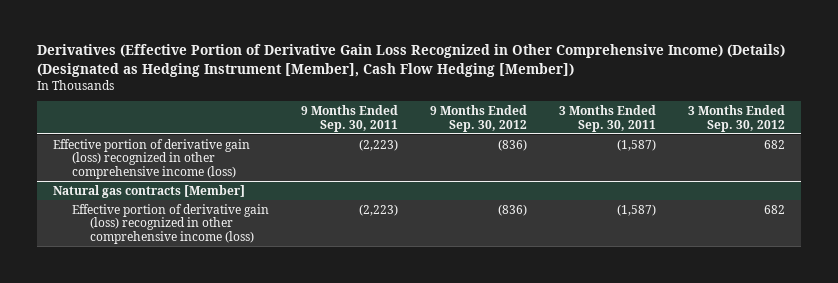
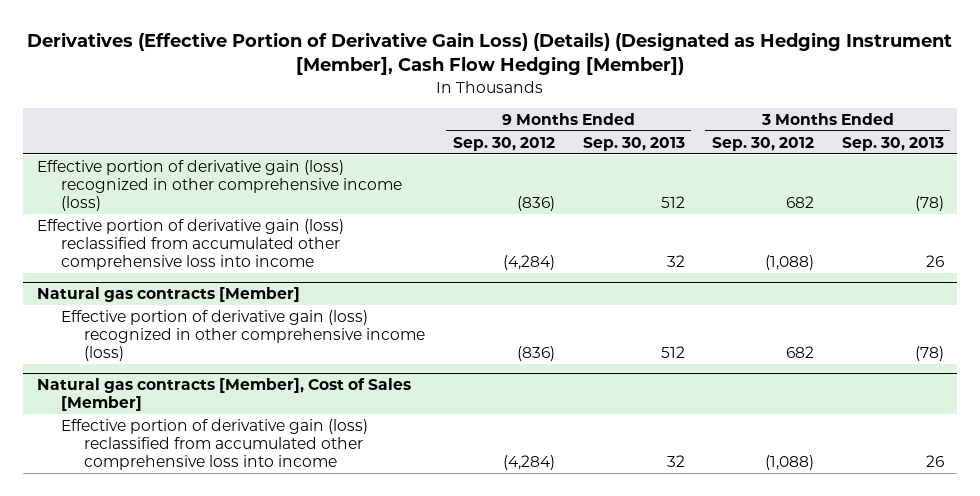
- Derivatives (Effective Portion of Derivative Gain Loss Recognized in Other Comprehensive Income) (Details) (Designated as Hedging Instrument [Member], Cash Flow Hedging [Member])
+ Derivatives (Effective Portion of Derivative Gain Loss) (Details) (Designated as Hedging Instrument [Member], Cash Flow Hedging [Member])
- | 9 Months Ended Sep. 30, 2011 | 9 Months Ended Sep. 30, 2012 | 3 Months Ended Sep. 30, 2011 | 3 Months Ended Sep. 30, 2012
+ | 9 Months Ended Sep. 30, 2012 | 9 Months Ended Sep. 30, 2013 | 3 Months Ended Sep. 30, 2012 | 3 Months Ended Sep. 30, 2013
+ Effective portion of derivative gain (loss) reclassified from accumulated other comprehensive loss into income | (4,284) | 32 | (1,088) | 26
+ Natural gas contracts [Member], Cost of Sales [Member]
+ Effective portion of derivative gain (loss) reclassified from accumulated other comprehensive loss into income | (4,284) | 32 | (1,088) | 26

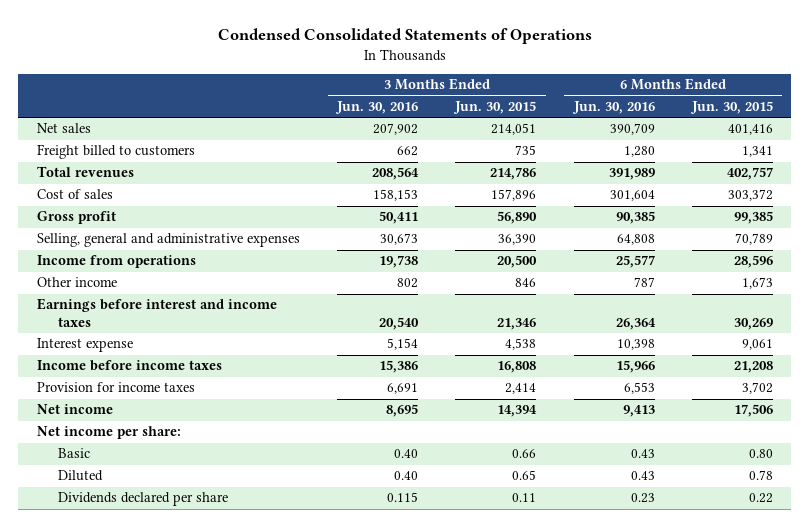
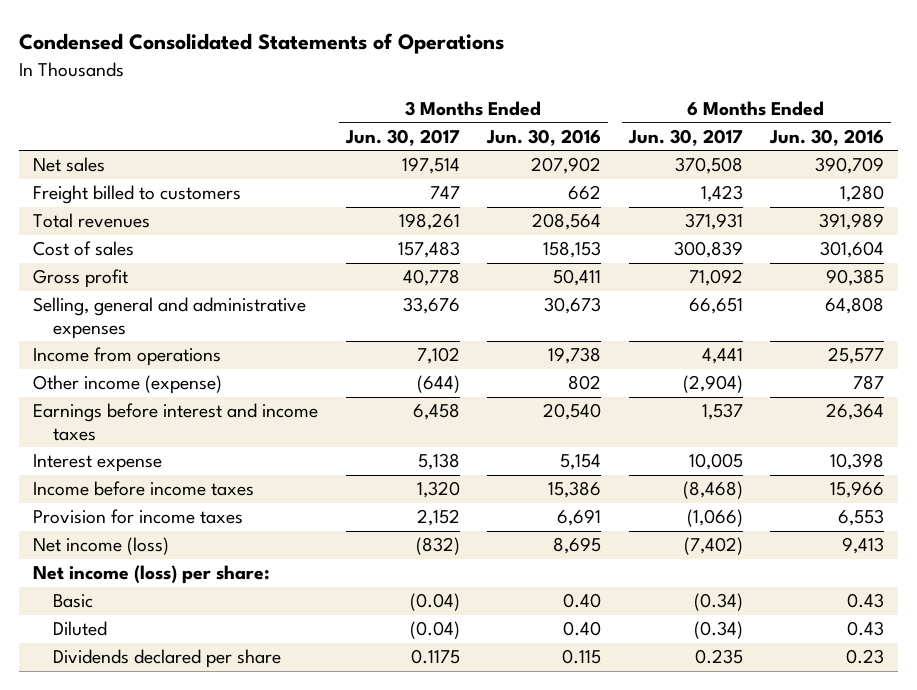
- | 3 Months Ended Jun. 30, 2016 | 3 Months Ended Jun. 30, 2015 | 6 Months Ended Jun. 30, 2016 | 6 Months Ended Jun. 30, 2015
+ | 3 Months Ended Jun. 30, 2017 | 3 Months Ended Jun. 30, 2016 | 6 Months Ended Jun. 30, 2017 | 6 Months Ended Jun. 30, 2016
- Other income | 802 | 846 | 787 | 1,673
+ Other income (expense) | (644) | 802 | (2,904) | 787
- Net income | 8,695 | 14,394 | 9,413 | 17,506
- Net income per share:
+ Net income (loss) | (832) | 8,695 | (7,402) | 9,413
+ Net income (loss) per share:

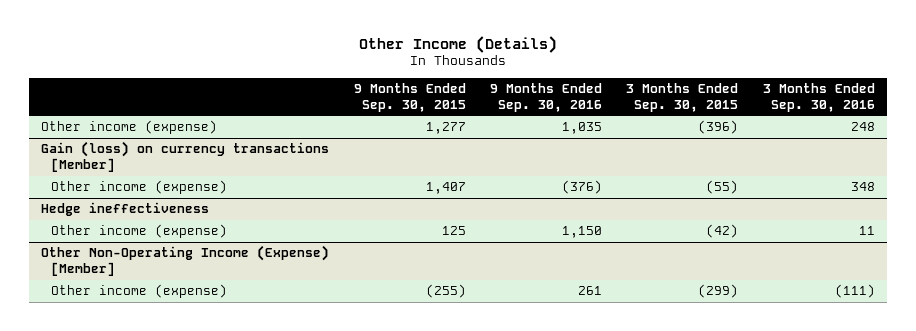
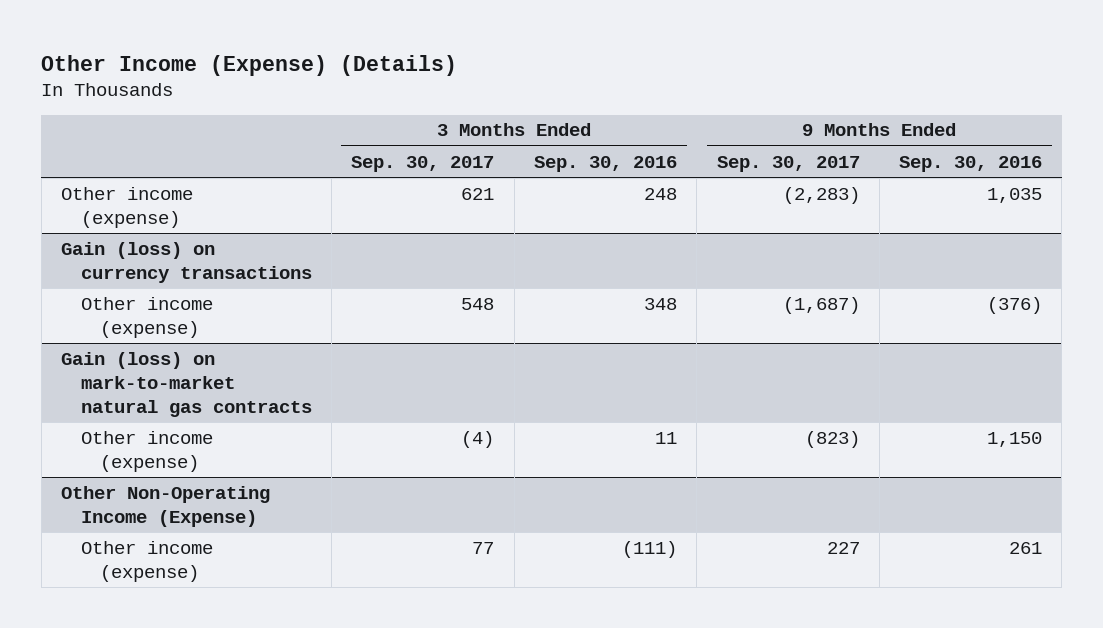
- Other Income (Details)
+ Other Income (Expense) (Details)
- | 9 Months Ended Sep. 30, 2015 | 9 Months Ended Sep. 30, 2016 | 3 Months Ended Sep. 30, 2015 | 3 Months Ended Sep. 30, 2016
+ | 3 Months Ended Sep. 30, 2017 | 3 Months Ended Sep. 30, 2016 | 9 Months Ended Sep. 30, 2017 | 9 Months Ended Sep. 30, 2016
- Gain (loss) on currency transactions [Member]
+ Gain (loss) on currency transactions
- Hedge ineffectiveness
+ Gain (loss) on mark-to-market natural gas contracts
- Other Non-Operating Income (Expense) [Member]
+ Other Non-Operating Income (Expense)

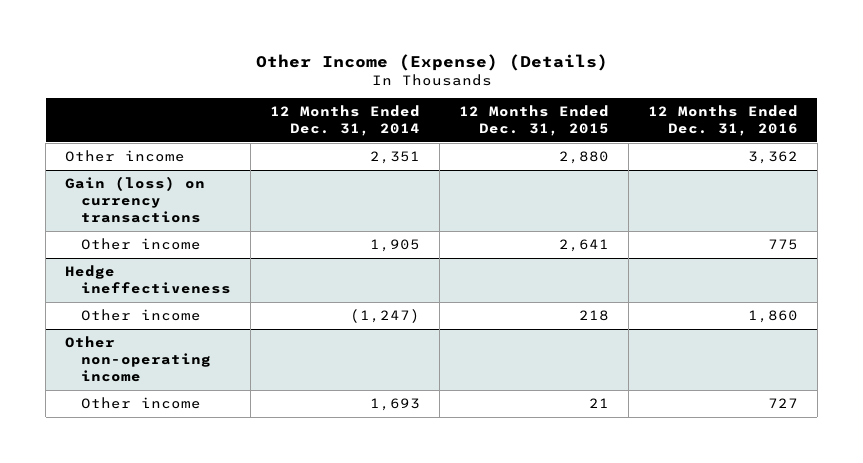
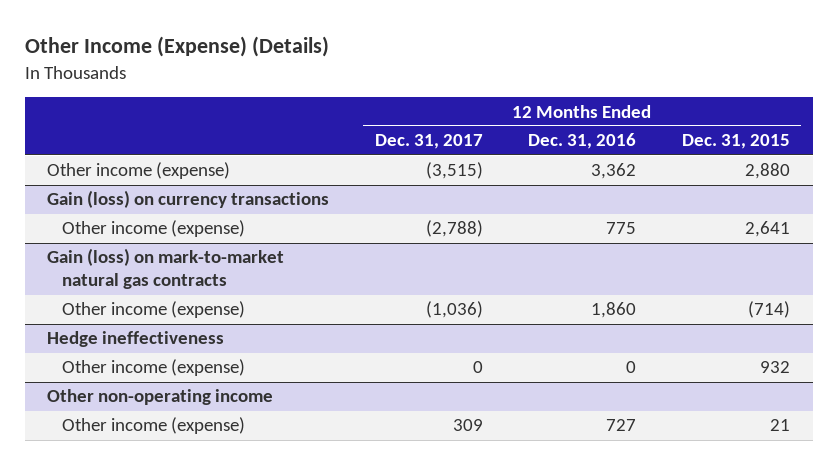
- | 12 Months Ended Dec. 31, 2014 | 12 Months Ended Dec. 31, 2015 | 12 Months Ended Dec. 31, 2016
+ | 12 Months Ended Dec. 31, 2017 | 12 Months Ended Dec. 31, 2016 | 12 Months Ended Dec. 31, 2015
- Other income | 2,351 | 2,880 | 3,362
+ Other income (expense) | (3,515) | 3,362 | 2,880
@ Gain (loss) on currency transactions
- Other income | 1,905 | 2,641 | 775
+ Other income (expense) | (2,788) | 775 | 2,641
+ Gain (loss) on mark-to-market natural gas contracts
+ Other income (expense) | (1,036) | 1,860 | (714)
@ Hedge ineffectiveness
- Other income | (1,247) | 218 | 1,860
+ Other income (expense) | 0 | 0 | 932
@ Other non-operating income
- Other income | 1,693 | 21 | 727
+ Other income (expense) | 309 | 727 | 21

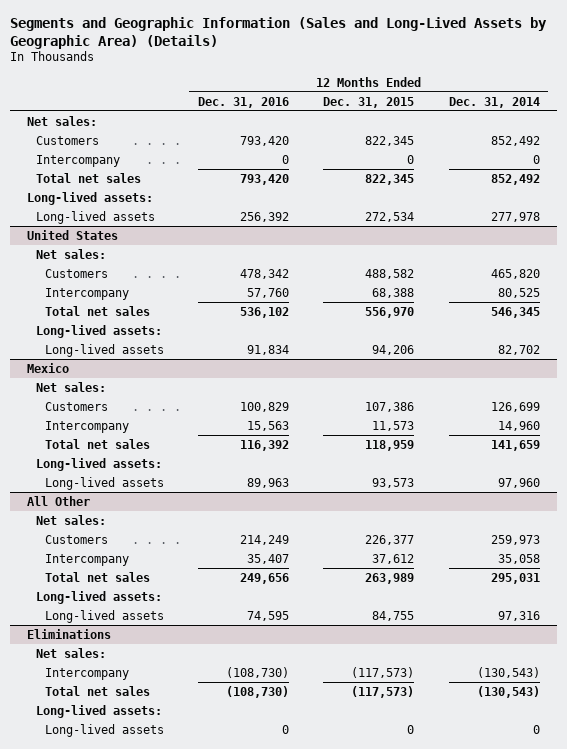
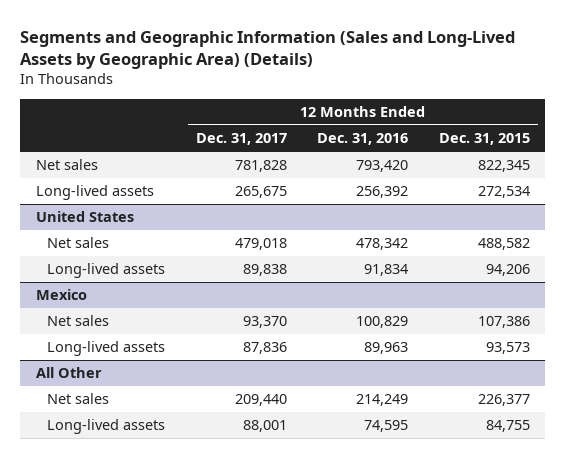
- | 12 Months Ended Dec. 31, 2016 | 12 Months Ended Dec. 31, 2015 | 12 Months Ended Dec. 31, 2014
+ | 12 Months Ended Dec. 31, 2017 | 12 Months Ended Dec. 31, 2016 | 12 Months Ended Dec. 31, 2015
- Net sales:
- Customers | 793,420 | 822,345 | 852,492
- Intercompany | 0 | 0 | 0
- Total net sales | 793,420 | 822,345 | 852,492
- Long-lived assets:
+ Net sales | 781,828 | 793,420 | 822,345
@ United States
- Net sales:
- Customers | 478,342 | 488,582 | 465,820
- Intercompany | 57,760 | 68,388 | 80,525
- Total net sales | 536,102 | 556,970 | 546,345
- Long-lived assets:
+ Net sales | 479,018 | 478,342 | 488,582
@ Mexico
- Net sales:
- Customers | 100,829 | 107,386 | 126,699
- Intercompany | 15,563 | 11,573 | 14,960
- Total net sales | 116,392 | 118,959 | 141,659
- Long-lived assets:
+ Net sales | 93,370 | 100,829 | 107,386
@ All Other
- Net sales:
- Customers | 214,249 | 226,377 | 259,973
- Intercompany | 35,407 | 37,612 | 35,058
- Total net sales | 249,656 | 263,989 | 295,031
- Long-lived assets:
+ Net sales | 209,440 | 214,249 | 226,377
- Eliminations
- Net sales:
- Intercompany | (108,730) | (117,573) | (130,543)
- Total net sales | (108,730) | (117,573) | (130,543)
- Long-lived assets:
- Long-lived assets | 0 | 0 | 0

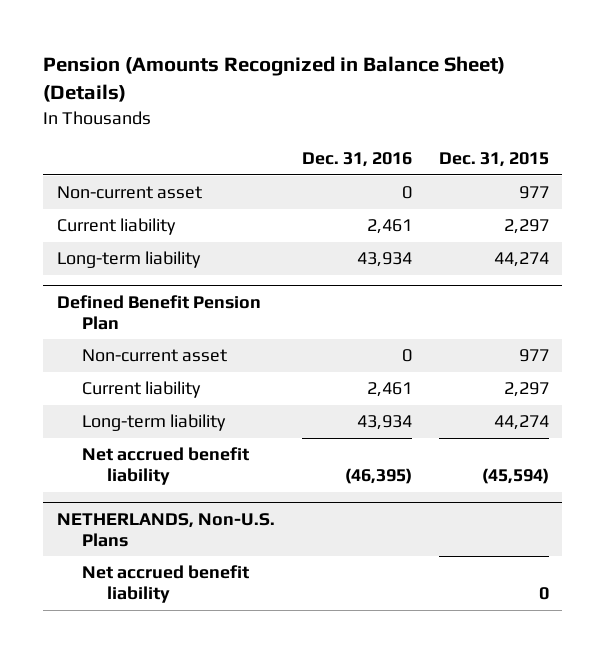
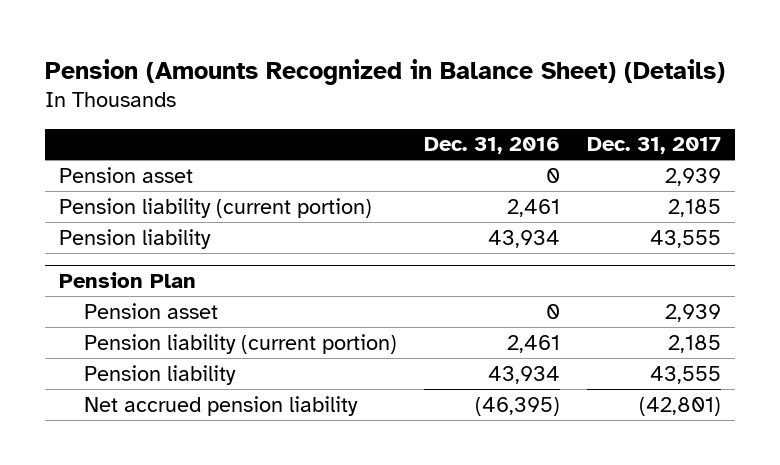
- | Dec. 31, 2016 | Dec. 31, 2015
+ | Dec. 31, 2016 | Dec. 31, 2017
- Non-current asset | 0 | 977
- Current liability | 2,461 | 2,297
- Long-term liability | 43,934 | 44,274
- Defined Benefit Pension Plan
- Non-current asset | 0 | 977
- Current liability | 2,461 | 2,297
- Long-term liability | 43,934 | 44,274
- Net accrued benefit liability | (46,395) | (45,594)
- NETHERLANDS, Non-U.S. Plans
- Net accrued benefit liability | | 0
+ Pension asset | 0 | 2,939
+ Pension liability (current portion) | 2,461 | 2,185
+ Pension liability | 43,934 | 43,555
+ Pension Plan
+ Pension asset | 0 | 2,939
+ Pension liability (current portion) | 2,461 | 2,185
+ Pension liability | 43,934 | 43,555
+ Net accrued pension liability | (46,395) | (42,801)

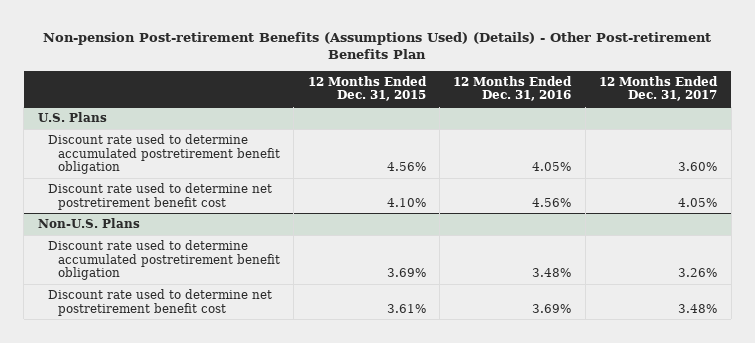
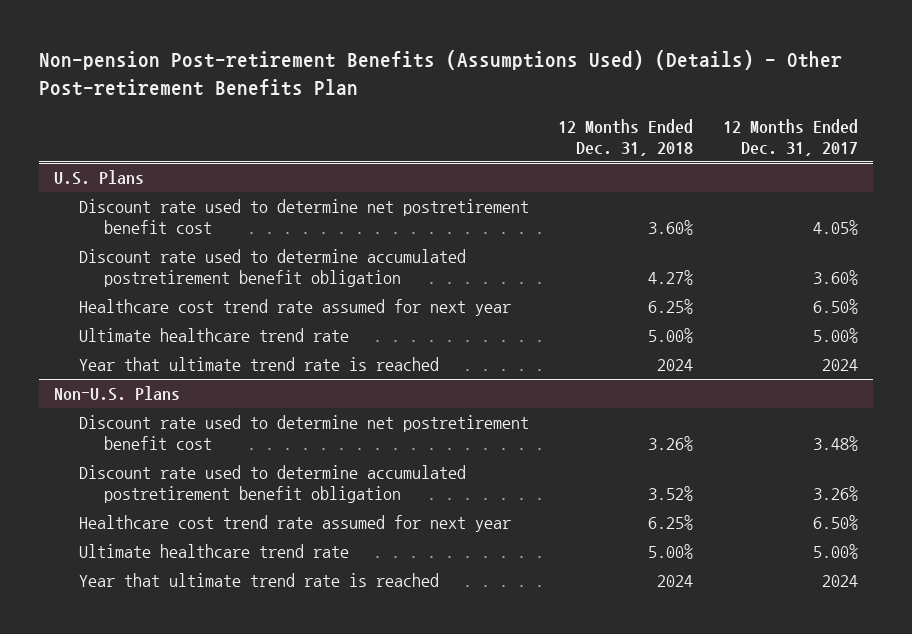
- | 12 Months Ended Dec. 31, 2015 | 12 Months Ended Dec. 31, 2016 | 12 Months Ended Dec. 31, 2017
+ | 12 Months Ended Dec. 31, 2018 | 12 Months Ended Dec. 31, 2017
@ U.S. Plans
moved down: Discount rate used to determine accumulated postretirement benefit obligation | 4.27% | 3.60%
+ Healthcare cost trend rate assumed for next year | 6.25% | 6.50%
+ Ultimate healthcare trend rate | 5.00% | 5.00%
+ Year that ultimate trend rate is reached | 2024 | 2024
@ Non-U.S. Plans
moved down: Discount rate used to determine accumulated postretirement benefit obligation | 3.52% | 3.26%
+ Healthcare cost trend rate assumed for next year | 6.25% | 6.50%
+ Ultimate healthcare trend rate | 5.00% | 5.00%
+ Year that ultimate trend rate is reached | 2024 | 2024

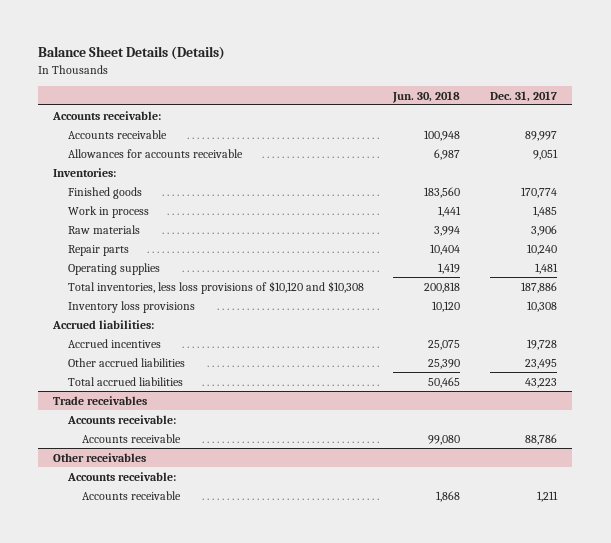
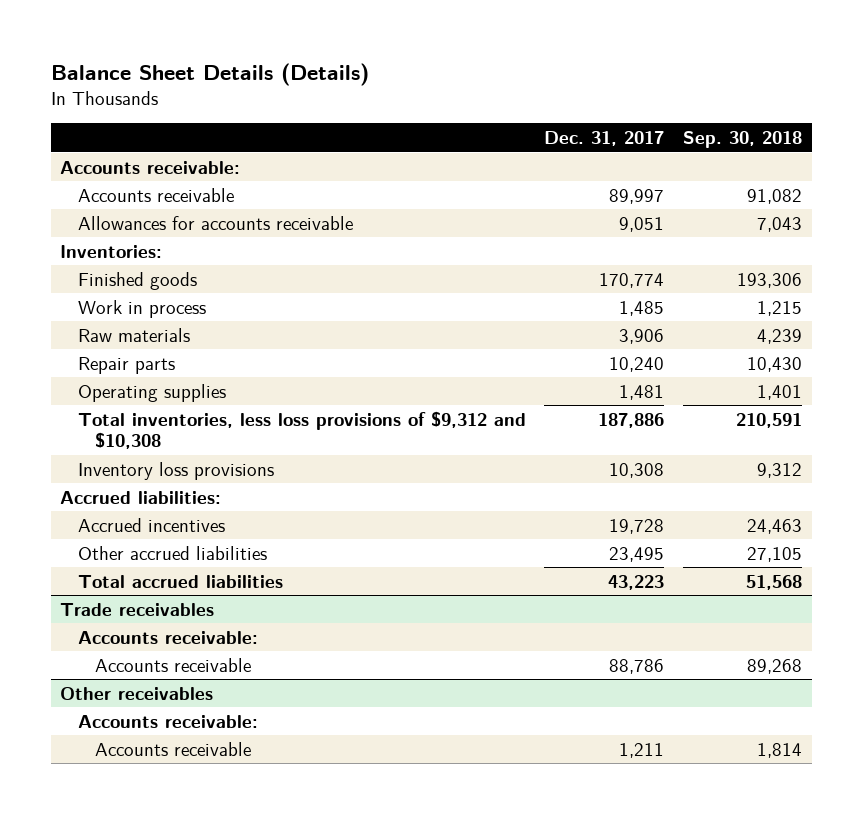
- | Jun. 30, 2018 | Dec. 31, 2017
+ | Dec. 31, 2017 | Sep. 30, 2018
- Total inventories, less loss provisions of $10,120 and $10,308 | 200,818 | 187,886
+ Total inventories, less loss provisions of $9,312 and $10,308 | 187,886 | 210,591

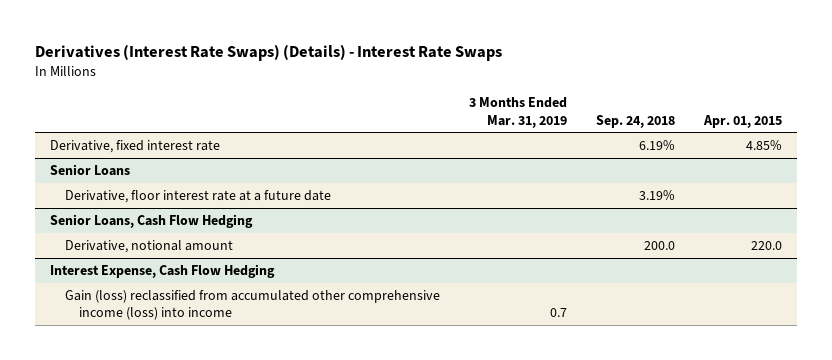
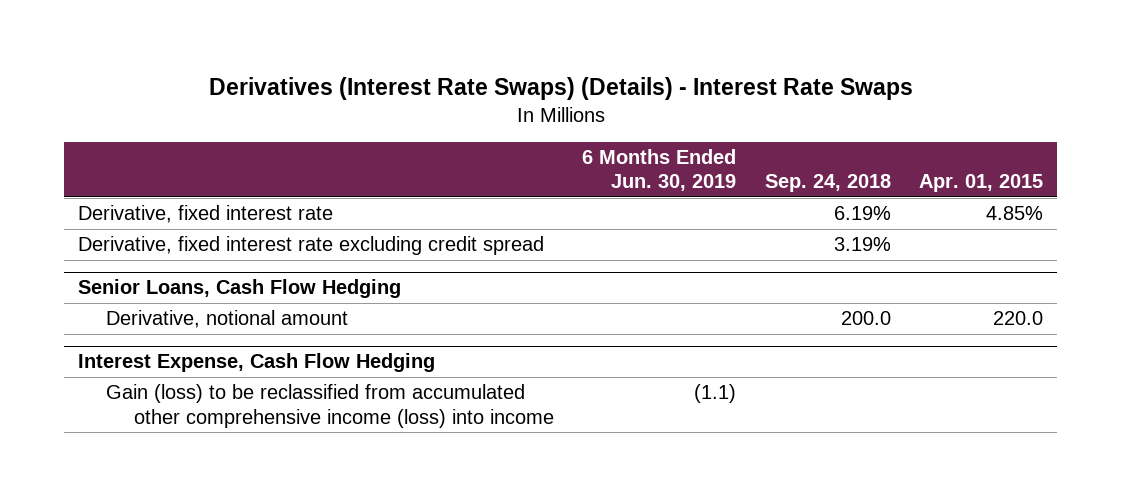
- | 3 Months Ended Mar. 31, 2019 | Sep. 24, 2018 | Apr. 01, 2015
+ | 6 Months Ended Jun. 30, 2019 | Sep. 24, 2018 | Apr. 01, 2015
- Senior Loans
- Derivative, floor interest rate at a future date | | 3.19% |
+ Derivative, fixed interest rate excluding credit spread | | 3.19% |
@ Interest Expense, Cash Flow Hedging
- Gain (loss) reclassified from accumulated other comprehensive income (loss) into income | 0.7 | |
+ Gain (loss) to be reclassified from accumulated other comprehensive income (loss) into income | (1.1) | |

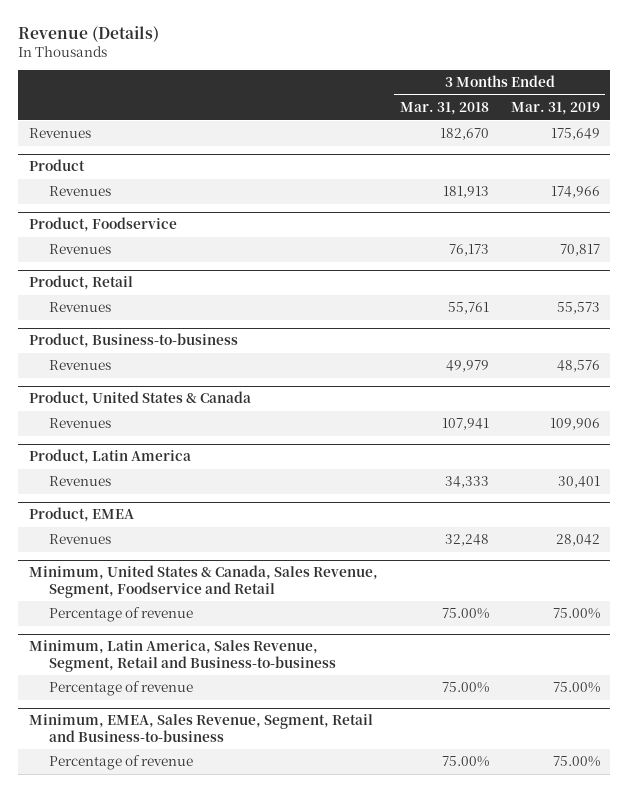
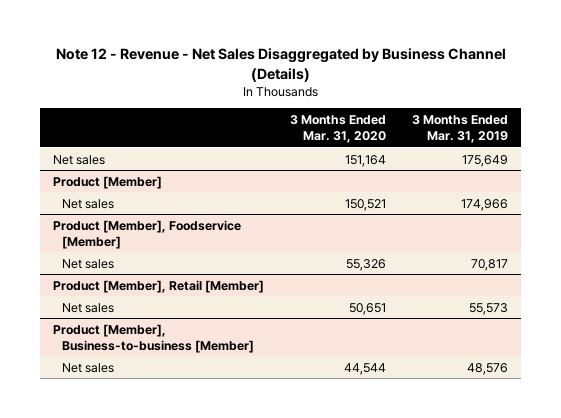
- Revenue (Details)
+ Note 12 - Revenue - Net Sales Disaggregated by Business Channel (Details)
- | 3 Months Ended Mar. 31, 2018 | 3 Months Ended Mar. 31, 2019
+ | 3 Months Ended Mar. 31, 2020 | 3 Months Ended Mar. 31, 2019
- Revenues | 182,670 | 175,649
- Product
- Revenues | 181,913 | 174,966
- Product, Foodservice
- Revenues | 76,173 | 70,817
- Product, Retail
- Revenues | 55,761 | 55,573
- Product, Business-to-business
- Revenues | 49,979 | 48,576
- Product, United States & Canada
- Revenues | 107,941 | 109,906
- Product, Latin America
- Revenues | 34,333 | 30,401
- Product, EMEA
- Revenues | 32,248 | 28,042
- Minimum, United States & Canada, Sales Revenue, Segment, Foodservice and Retail
- Percentage of revenue | 75.00% | 75.00%
- Minimum, Latin America, Sales Revenue, Segment, Retail and Business-to-business
- Percentage of revenue | 75.00% | 75.00%
- Minimum, EMEA, Sales Revenue, Segment, Retail and Business-to-business
- Percentage of revenue | 75.00% | 75.00%
+ Net sales | 151,164 | 175,649
+ Product [Member]
+ Net sales | 150,521 | 174,966
+ Product [Member], Foodservice [Member]
+ Net sales | 55,326 | 70,817
+ Product [Member], Retail [Member]
+ Net sales | 50,651 | 55,573
+ Product [Member], Business-to-business [Member]
+ Net sales | 44,544 | 48,576

